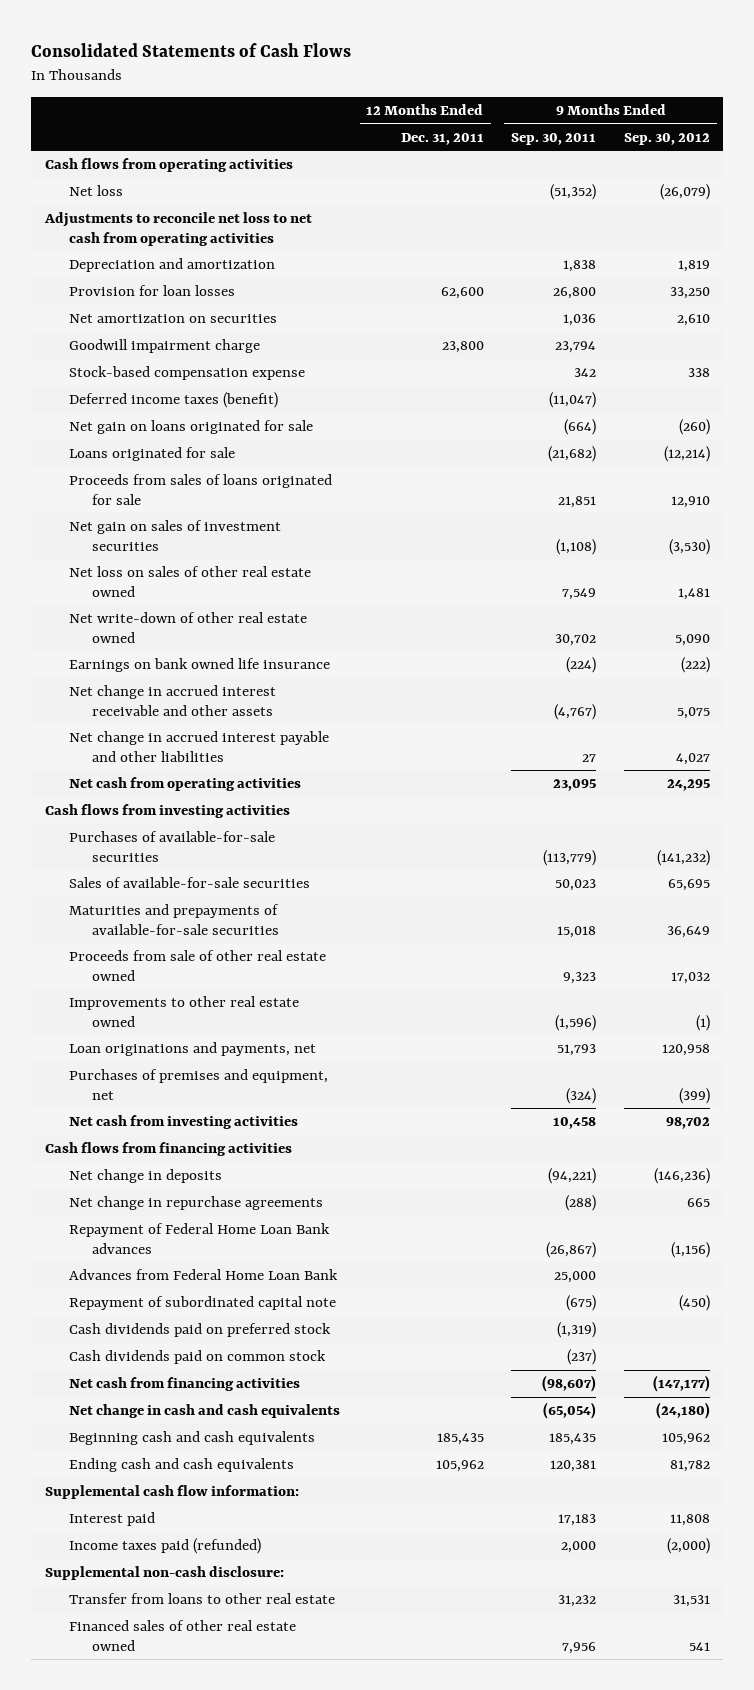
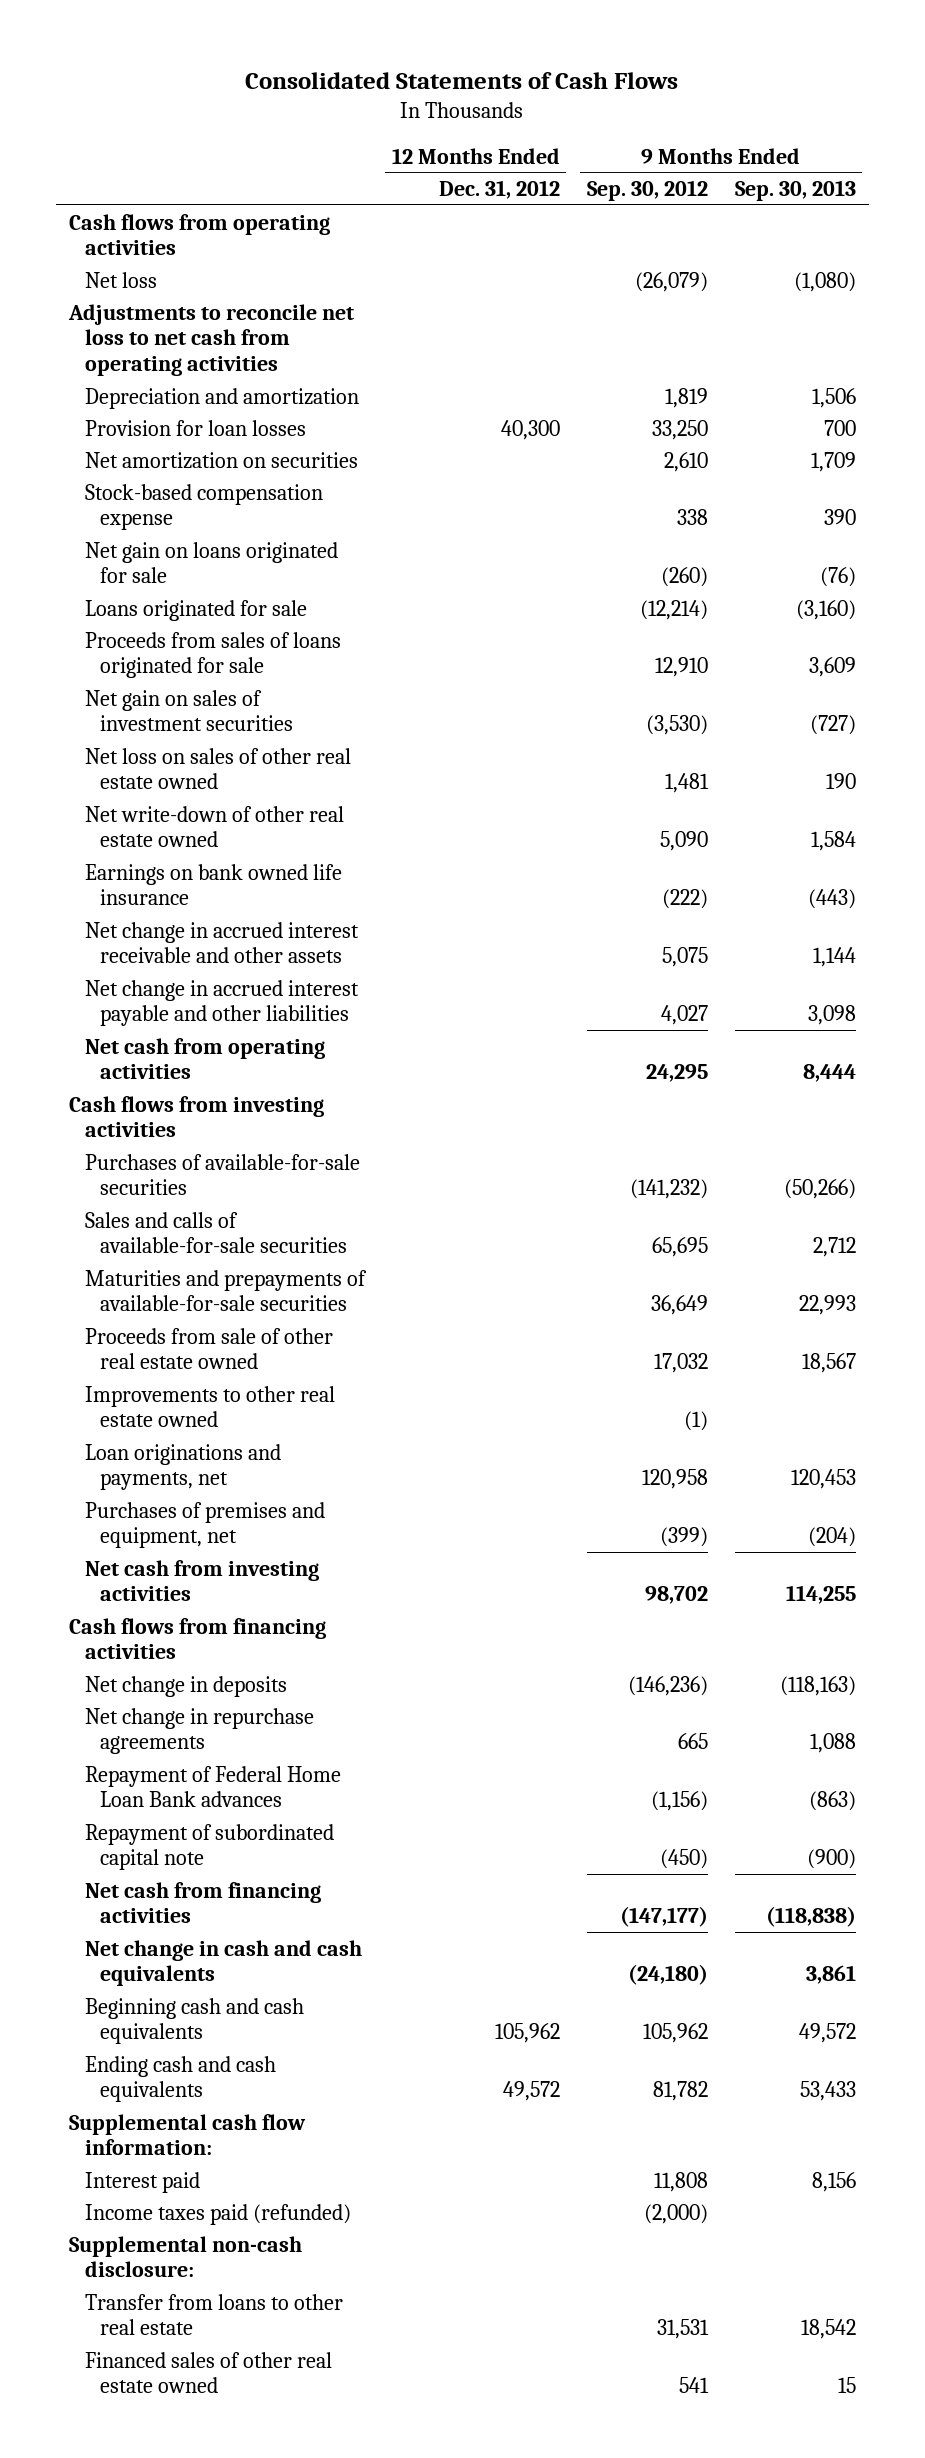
- | 12 Months Ended Dec. 31, 2011 | 9 Months Ended Sep. 30, 2011 | 9 Months Ended Sep. 30, 2012
+ | 12 Months Ended Dec. 31, 2012 | 9 Months Ended Sep. 30, 2012 | 9 Months Ended Sep. 30, 2013
- Goodwill impairment charge | 23,800 | 23,794 |
- Deferred income taxes (benefit) | | (11,047) |
- Sales of available-for-sale securities | | 50,023 | 65,695
+ Sales and calls of available-for-sale securities | | 65,695 | 2,712
- Advances from Federal Home Loan Bank | | 25,000 |
- Cash dividends paid on preferred stock | | (1,319) |
- Cash dividends paid on common stock | | (237) |

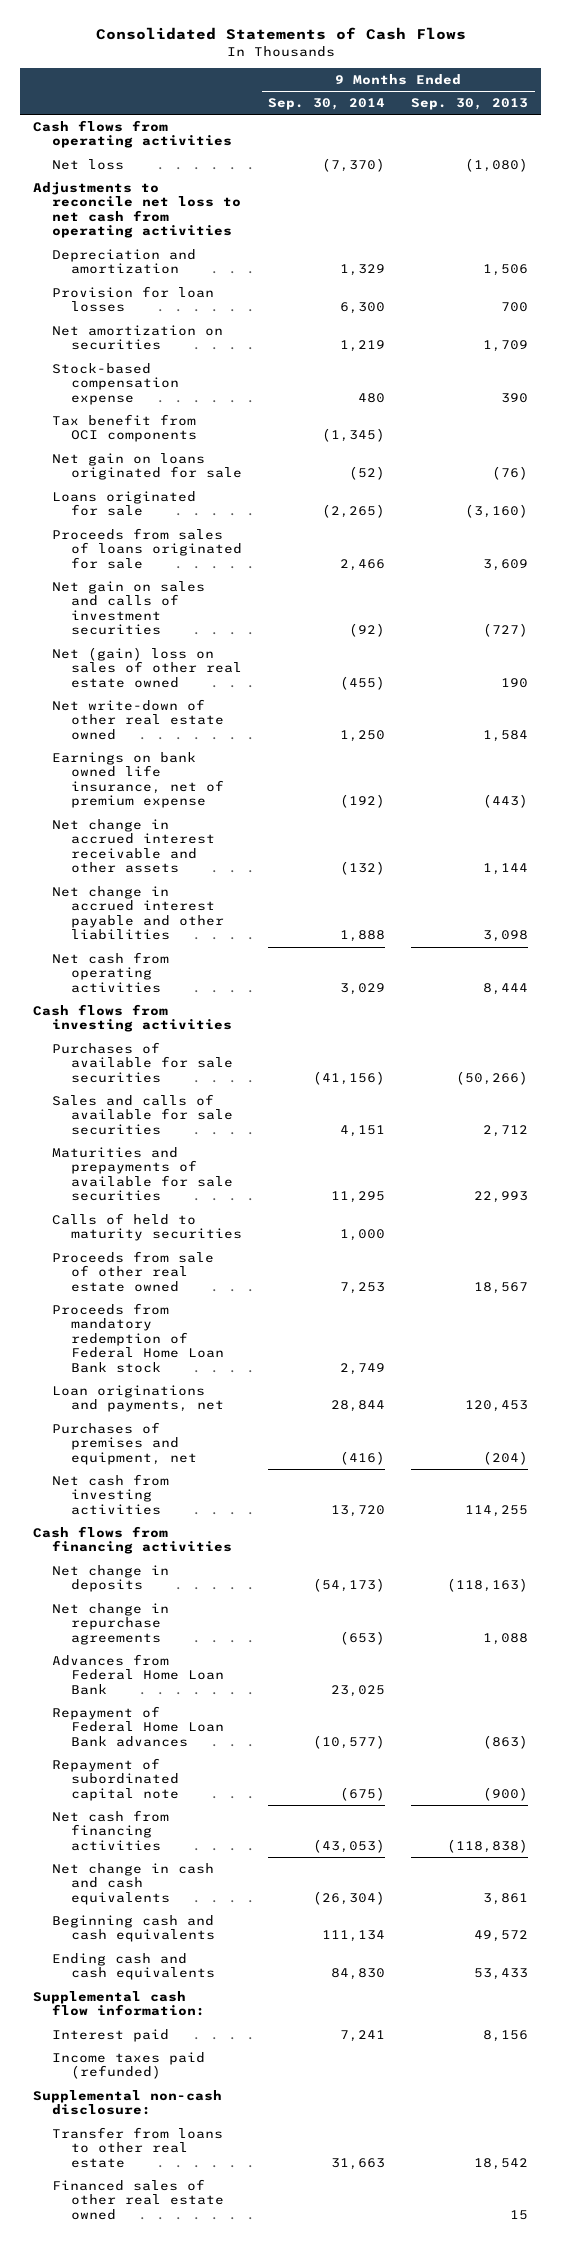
- | 12 Months Ended Dec. 31, 2012 | 9 Months Ended Sep. 30, 2012 | 9 Months Ended Sep. 30, 2013
+ | 9 Months Ended Sep. 30, 2014 | 9 Months Ended Sep. 30, 2013
+ Tax benefit from OCI components | (1,345) |
- Net gain on sales of investment securities | | (3,530) | (727)
- Net loss on sales of other real estate owned | | 1,481 | 190
+ Net gain on sales and calls of investment securities | (92) | (727)
+ Net (gain) loss on sales of other real estate owned | (455) | 190
- Earnings on bank owned life insurance | | (222) | (443)
+ Earnings on bank owned life insurance, net of premium expense | (192) | (443)
- Purchases of available-for-sale securities | | (141,232) | (50,266)
- Sales and calls of available-for-sale securities | | 65,695 | 2,712
- Maturities and prepayments of available-for-sale securities | | 36,649 | 22,993
+ Purchases of available for sale securities | (41,156) | (50,266)
+ Sales and calls of available for sale securities | 4,151 | 2,712
+ Maturities and prepayments of available for sale securities | 11,295 | 22,993
+ Calls of held to maturity securities | 1,000 |
- Improvements to other real estate owned | | (1) |
+ Proceeds from mandatory redemption of Federal Home Loan Bank stock | 2,749 |
+ Advances from Federal Home Loan Bank | 23,025 |

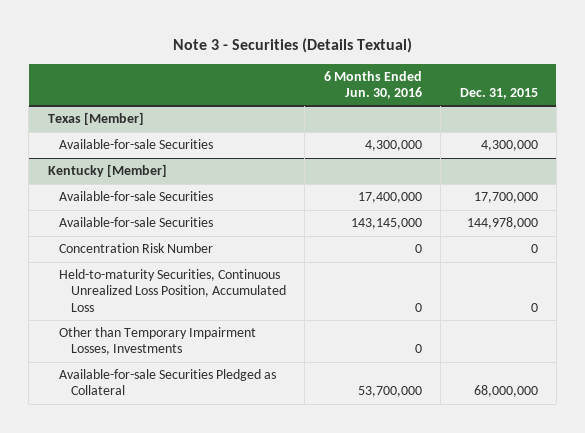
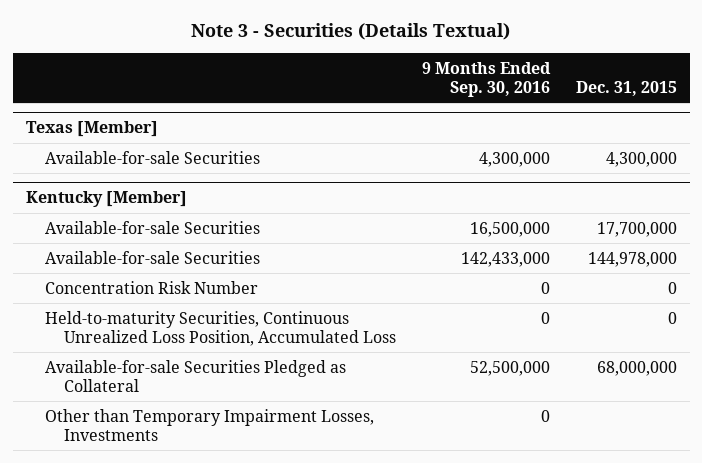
- | 6 Months Ended Jun. 30, 2016 | Dec. 31, 2015
+ | 9 Months Ended Sep. 30, 2016 | Dec. 31, 2015
@ Kentucky [Member]
moved down: Other than Temporary Impairment Losses, Investments | 0 |

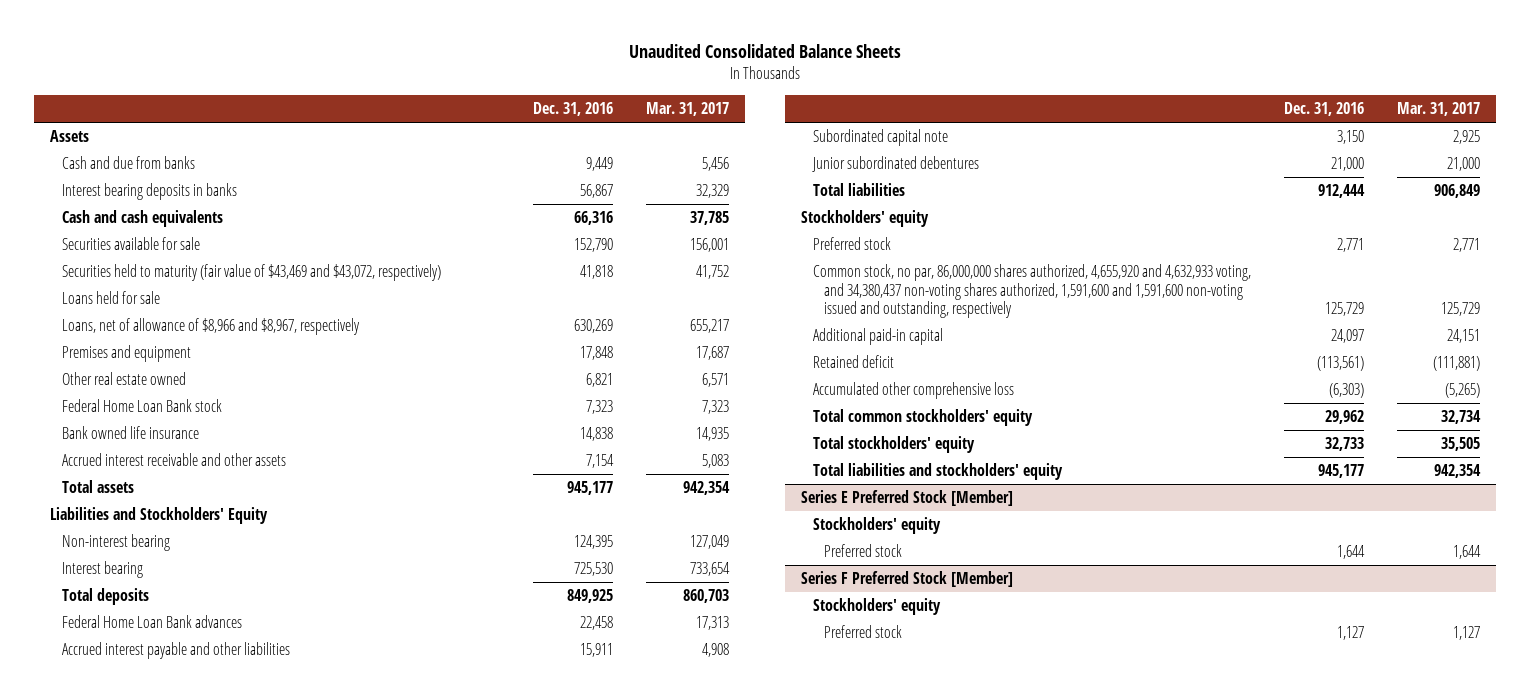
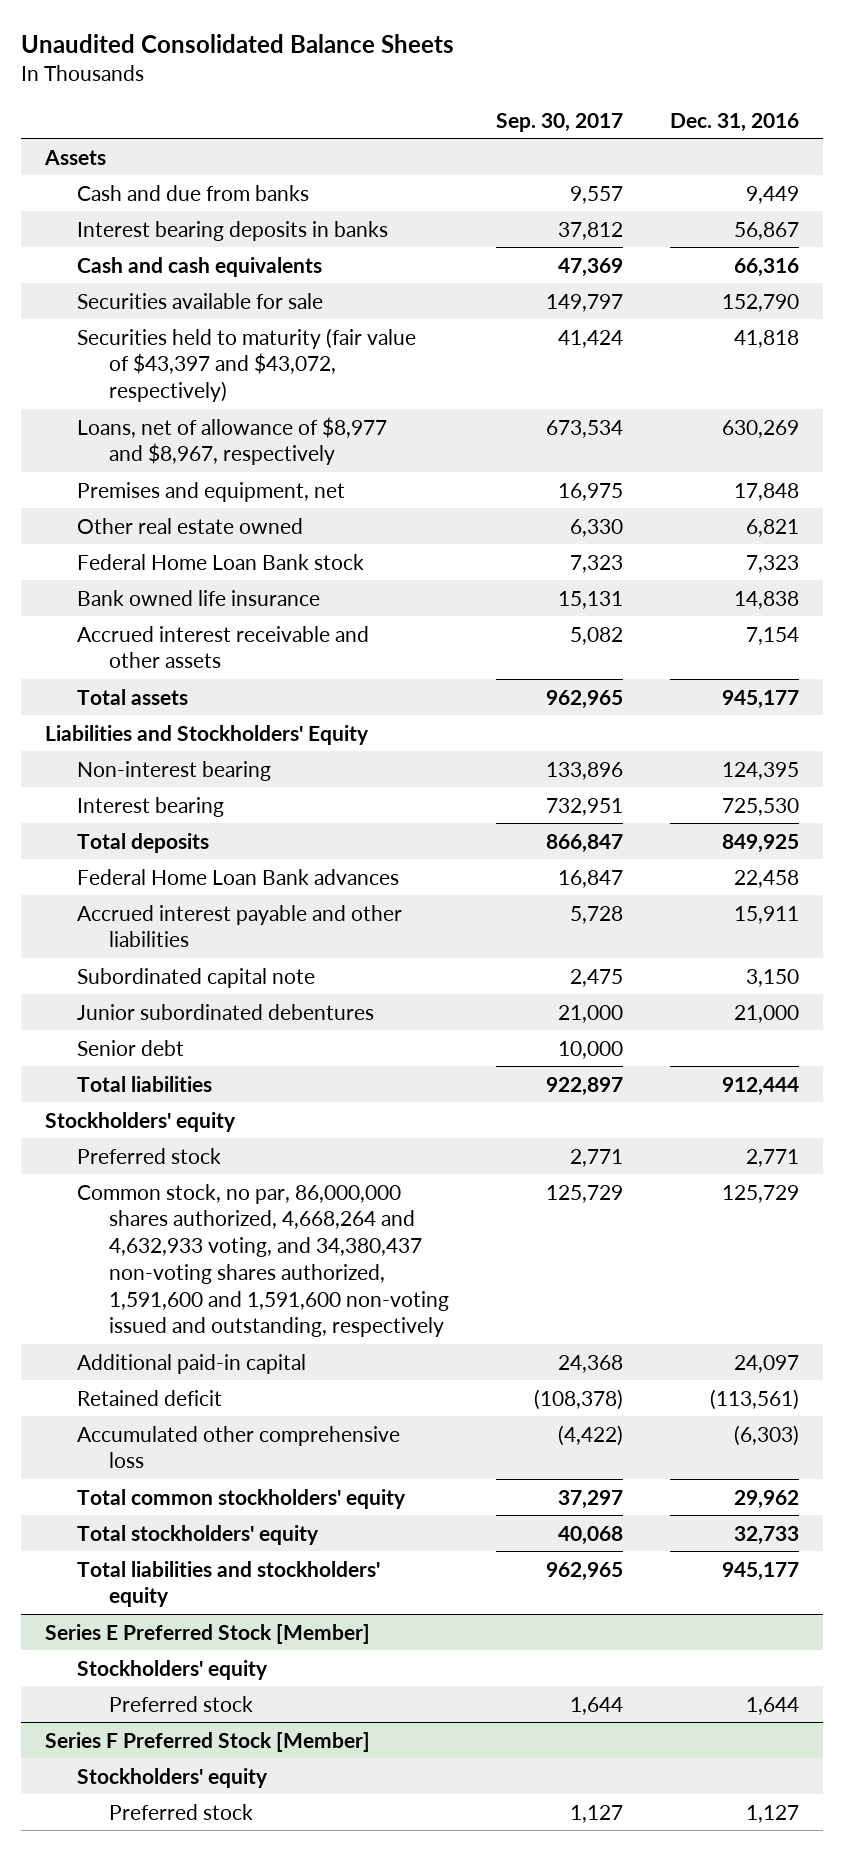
- | Dec. 31, 2016 | Mar. 31, 2017
+ | Sep. 30, 2017 | Dec. 31, 2016
- Securities held to maturity (fair value of $43,469 and $43,072, respectively) | 41,818 | 41,752
- Loans held for sale
- Loans, net of allowance of $8,966 and $8,967, respectively | 630,269 | 655,217
- Premises and equipment | 17,848 | 17,687
+ Securities held to maturity (fair value of $43,397 and $43,072, respectively) | 41,424 | 41,818
+ Loans, net of allowance of $8,977 and $8,967, respectively | 673,534 | 630,269
+ Premises and equipment, net | 16,975 | 17,848
+ Senior debt | 10,000 |
- Common stock, no par, 86,000,000 shares authorized, 4,655,920 and 4,632,933 voting, and 34,380,437 non-voting shares authorized, 1,591,600 and 1,591,600 non-voting issued and outstanding, respectively | 125,729 | 125,729
+ Common stock, no par, 86,000,000 shares authorized, 4,668,264 and 4,632,933 voting, and 34,380,437 non-voting shares authorized, 1,591,600 and 1,591,600 non-voting issued and outstanding, respectively | 125,729 | 125,729

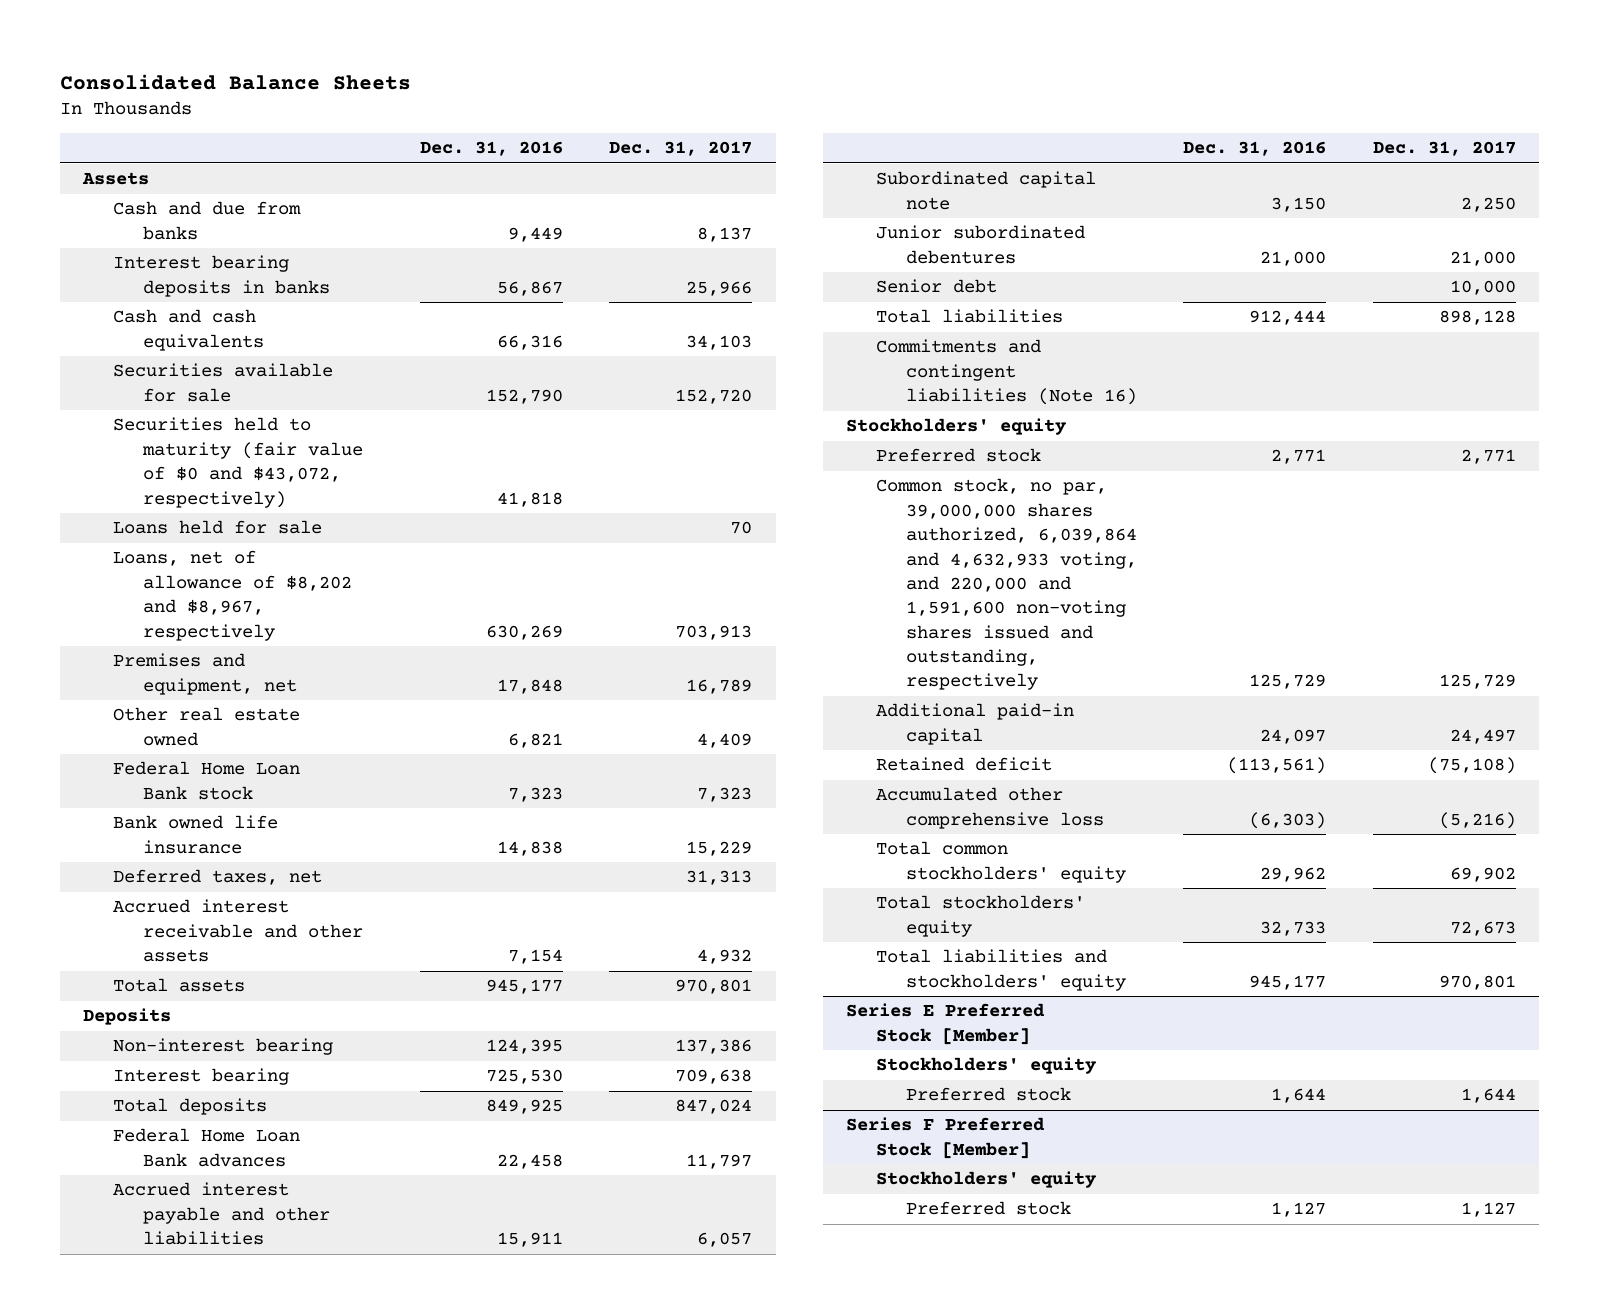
- Unaudited Consolidated Balance Sheets
+ Consolidated Balance Sheets
- | Sep. 30, 2017 | Dec. 31, 2016
+ | Dec. 31, 2016 | Dec. 31, 2017
- Securities held to maturity (fair value of $43,397 and $43,072, respectively) | 41,424 | 41,818
- Loans, net of allowance of $8,977 and $8,967, respectively | 673,534 | 630,269
+ Securities held to maturity (fair value of $0 and $43,072, respectively) | 41,818 |
+ Loans held for sale | | 70
+ Loans, net of allowance of $8,202 and $8,967, respectively | 630,269 | 703,913
+ Deferred taxes, net | | 31,313
- Liabilities and Stockholders' Equity
+ Deposits
+ Commitments and contingent liabilities (Note 16)
- Common stock, no par, 86,000,000 shares authorized, 4,668,264 and 4,632,933 voting, and 34,380,437 non-voting shares authorized, 1,591,600 and 1,591,600 non-voting issued and outstanding, respectively | 125,729 | 125,729
+ Common stock, no par, 39,000,000 shares authorized, 6,039,864 and 4,632,933 voting, and 220,000 and 1,591,600 non-voting shares issued and outstanding, respectively | 125,729 | 125,729

